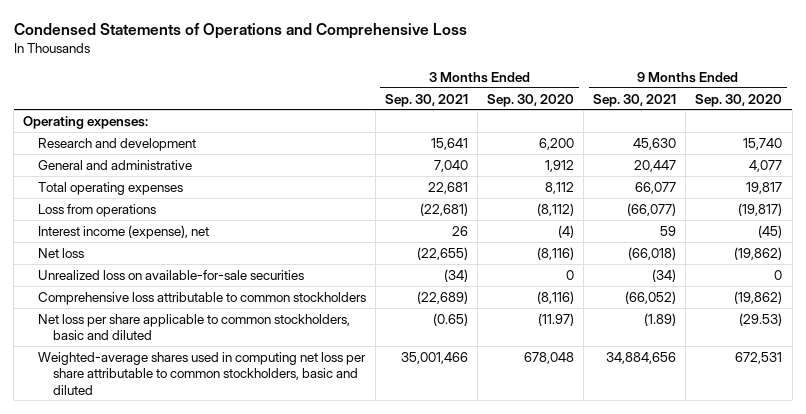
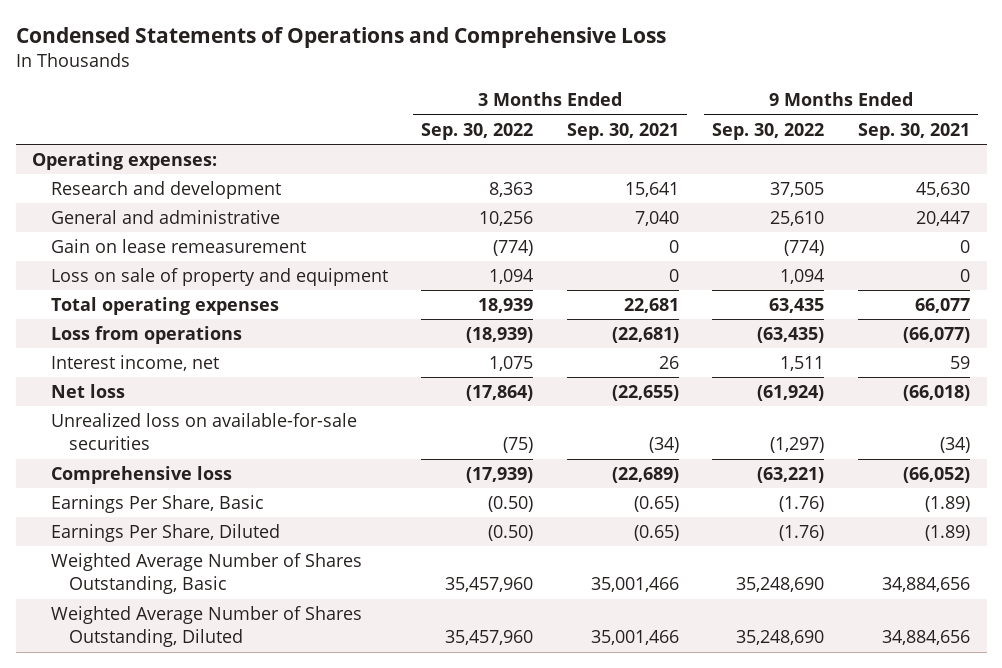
- | 3 Months Ended Sep. 30, 2021 | 3 Months Ended Sep. 30, 2020 | 9 Months Ended Sep. 30, 2021 | 9 Months Ended Sep. 30, 2020
+ | 3 Months Ended Sep. 30, 2022 | 3 Months Ended Sep. 30, 2021 | 9 Months Ended Sep. 30, 2022 | 9 Months Ended Sep. 30, 2021
+ Gain on lease remeasurement | (774) | 0 | (774) | 0
+ Loss on sale of property and equipment | 1,094 | 0 | 1,094 | 0
- Interest income (expense), net | 26 | (4) | 59 | (45)
+ Interest income, net | 1,075 | 26 | 1,511 | 59
- Comprehensive loss attributable to common stockholders | (22,689) | (8,116) | (66,052) | (19,862)
- Net loss per share applicable to common stockholders, basic and diluted | (0.65) | (11.97) | (1.89) | (29.53)
- Weighted-average shares used in computing net loss per share attributable to common stockholders, basic and diluted | 35,001,466 | 678,048 | 34,884,656 | 672,531
+ Comprehensive loss | (17,939) | (22,689) | (63,221) | (66,052)
+ Earnings Per Share, Basic | (0.50) | (0.65) | (1.76) | (1.89)
+ Earnings Per Share, Diluted | (0.50) | (0.65) | (1.76) | (1.89)
+ Weighted Average Number of Shares Outstanding, Basic | 35,457,960 | 35,001,466 | 35,248,690 | 34,884,656
+ Weighted Average Number of Shares Outstanding, Diluted | 35,457,960 | 35,001,466 | 35,248,690 | 34,884,656

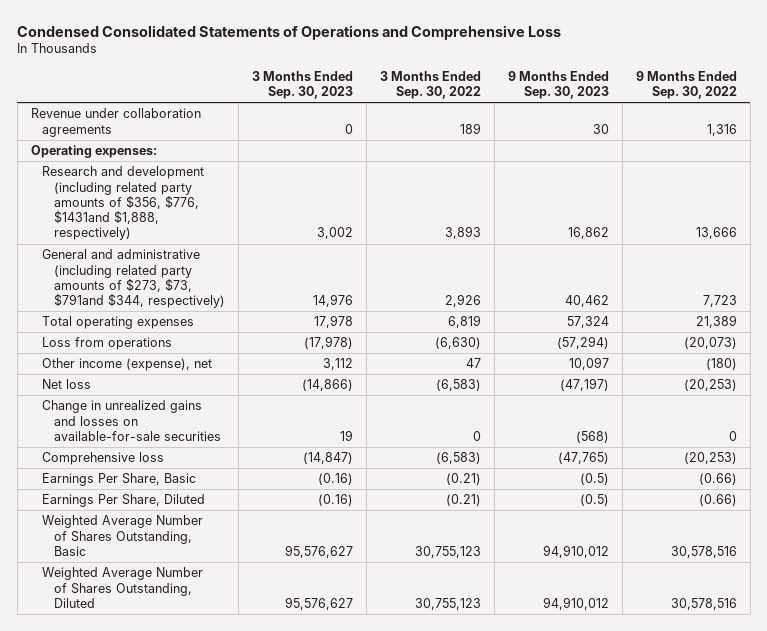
- Condensed Statements of Operations and Comprehensive Loss
+ Condensed Consolidated Statements of Operations and Comprehensive Loss
- | 3 Months Ended Sep. 30, 2022 | 3 Months Ended Sep. 30, 2021 | 9 Months Ended Sep. 30, 2022 | 9 Months Ended Sep. 30, 2021
+ | 3 Months Ended Sep. 30, 2023 | 3 Months Ended Sep. 30, 2022 | 9 Months Ended Sep. 30, 2023 | 9 Months Ended Sep. 30, 2022
+ Revenue under collaboration agreements | 0 | 189 | 30 | 1,316
- Research and development | 8,363 | 15,641 | 37,505 | 45,630
- General and administrative | 10,256 | 7,040 | 25,610 | 20,447
- Gain on lease remeasurement | (774) | 0 | (774) | 0
- Loss on sale of property and equipment | 1,094 | 0 | 1,094 | 0
- Total operating expenses | 18,939 | 22,681 | 63,435 | 66,077
- Loss from operations | (18,939) | (22,681) | (63,435) | (66,077)
- Interest income, net | 1,075 | 26 | 1,511 | 59
- Net loss | (17,864) | (22,655) | (61,924) | (66,018)
- Unrealized loss on available-for-sale securities | (75) | (34) | (1,297) | (34)
- Comprehensive loss | (17,939) | (22,689) | (63,221) | (66,052)
- Earnings Per Share, Basic | (0.50) | (0.65) | (1.76) | (1.89)
- Earnings Per Share, Diluted | (0.50) | (0.65) | (1.76) | (1.89)
- Weighted Average Number of Shares Outstanding, Basic | 35,457,960 | 35,001,466 | 35,248,690 | 34,884,656
- Weighted Average Number of Shares Outstanding, Diluted | 35,457,960 | 35,001,466 | 35,248,690 | 34,884,656
+ Research and development (including related party amounts of $356, $776, $1431and $1,888, respectively) | 3,002 | 3,893 | 16,862 | 13,666
+ General and administrative (including related party amounts of $273, $73, $791and $344, respectively) | 14,976 | 2,926 | 40,462 | 7,723
+ Total operating expenses | 17,978 | 6,819 | 57,324 | 21,389
+ Loss from operations | (17,978) | (6,630) | (57,294) | (20,073)
+ Other income (expense), net | 3,112 | 47 | 10,097 | (180)
+ Net loss | (14,866) | (6,583) | (47,197) | (20,253)
+ Change in unrealized gains and losses on available-for-sale securities | 19 | 0 | (568) | 0
+ Comprehensive loss | (14,847) | (6,583) | (47,765) | (20,253)
+ Earnings Per Share, Basic | (0.16) | (0.21) | (0.5) | (0.66)
+ Earnings Per Share, Diluted | (0.16) | (0.21) | (0.5) | (0.66)
+ Weighted Average Number of Shares Outstanding, Basic | 95,576,627 | 30,755,123 | 94,910,012 | 30,578,516
+ Weighted Average Number of Shares Outstanding, Diluted | 95,576,627 | 30,755,123 | 94,910,012 | 30,578,516

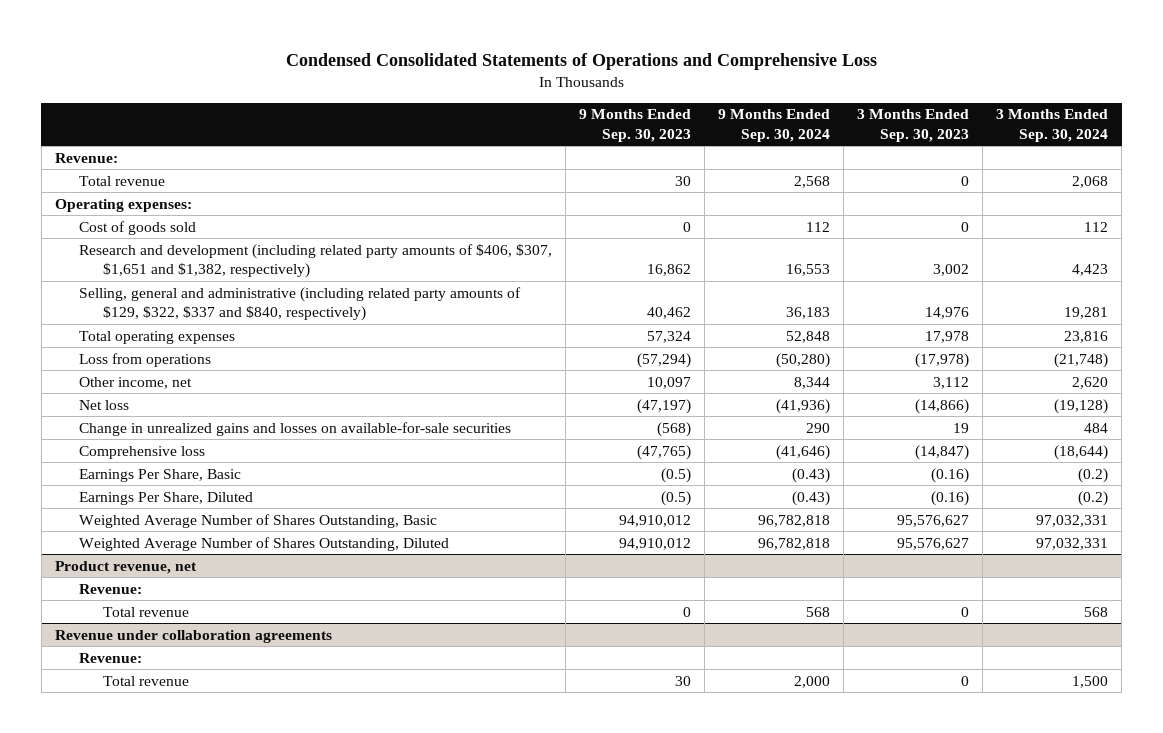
- | 3 Months Ended Sep. 30, 2023 | 3 Months Ended Sep. 30, 2022 | 9 Months Ended Sep. 30, 2023 | 9 Months Ended Sep. 30, 2022
+ | 9 Months Ended Sep. 30, 2023 | 9 Months Ended Sep. 30, 2024 | 3 Months Ended Sep. 30, 2023 | 3 Months Ended Sep. 30, 2024
- Revenue under collaboration agreements | 0 | 189 | 30 | 1,316
+ Revenue:
+ Total revenue | 30 | 2,568 | 0 | 2,068
- Research and development (including related party amounts of $356, $776, $1431and $1,888, respectively) | 3,002 | 3,893 | 16,862 | 13,666
- General and administrative (including related party amounts of $273, $73, $791and $344, respectively) | 14,976 | 2,926 | 40,462 | 7,723
+ Cost of goods sold | 0 | 112 | 0 | 112
+ Research and development (including related party amounts of $406, $307, $1,651 and $1,382, respectively) | 16,862 | 16,553 | 3,002 | 4,423
+ Selling, general and administrative (including related party amounts of $129, $322, $337 and $840, respectively) | 40,462 | 36,183 | 14,976 | 19,281
- Other income (expense), net | 3,112 | 47 | 10,097 | (180)
+ Other income, net | 10,097 | 8,344 | 3,112 | 2,620
+ Product revenue, net
+ Revenue:
+ Total revenue | 0 | 568 | 0 | 568
+ Revenue under collaboration agreements
+ Revenue:
+ Total revenue | 30 | 2,000 | 0 | 1,500

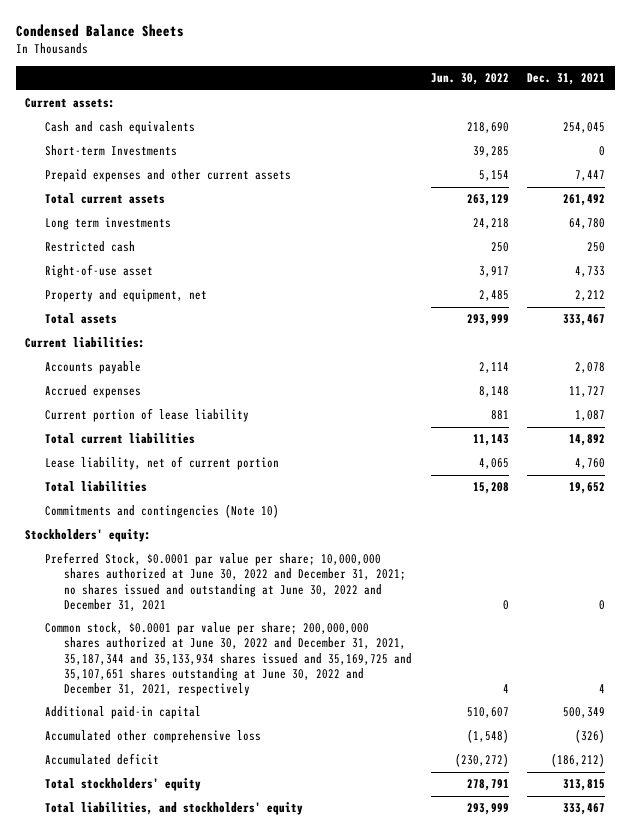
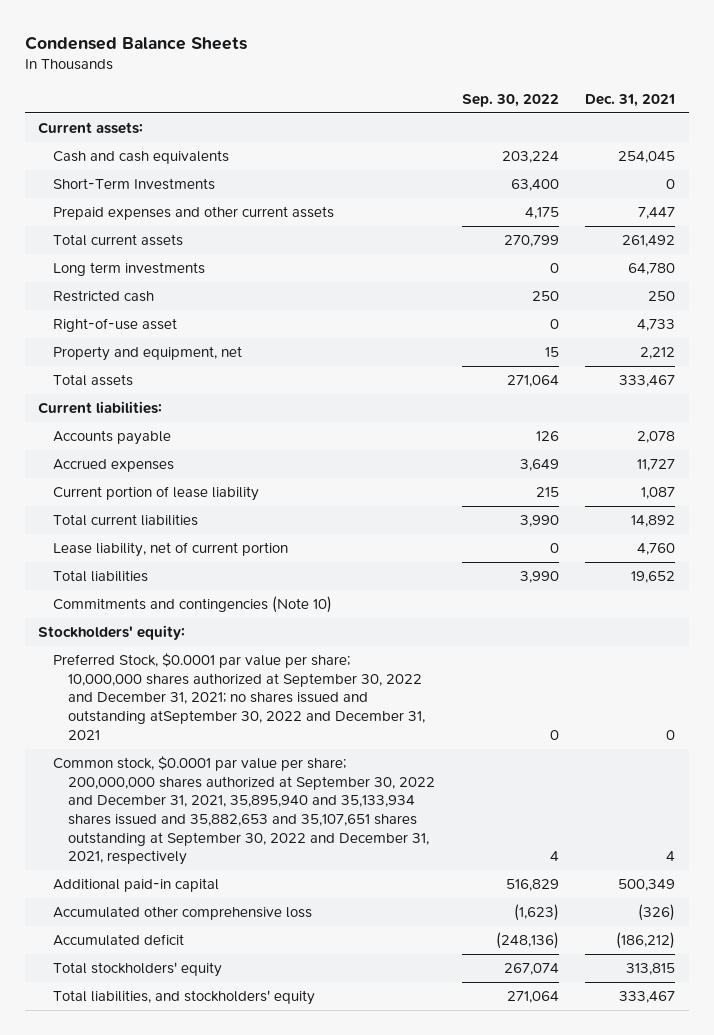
- | Jun. 30, 2022 | Dec. 31, 2021
+ | Sep. 30, 2022 | Dec. 31, 2021
- Short-term Investments | 39,285 | 0
+ Short-Term Investments | 63,400 | 0
- Preferred Stock, $0.0001 par value per share; 10,000,000 shares authorized at June 30, 2022 and December 31, 2021; no shares issued and outstanding at June 30, 2022 and December 31, 2021 | 0 | 0
- Common stock, $0.0001 par value per share; 200,000,000 shares authorized at June 30, 2022 and December 31, 2021, 35,187,344 and 35,133,934 shares issued and 35,169,725 and 35,107,651 shares outstanding at June 30, 2022 and December 31, 2021, respectively | 4 | 4
+ Preferred Stock, $0.0001 par value per share; 10,000,000 shares authorized at September 30, 2022 and December 31, 2021; no shares issued and outstanding atSeptember 30, 2022 and December 31, 2021 | 0 | 0
+ Common stock, $0.0001 par value per share; 200,000,000 shares authorized at September 30, 2022 and December 31, 2021, 35,895,940 and 35,133,934 shares issued and 35,882,653 and 35,107,651 shares outstanding at September 30, 2022 and December 31, 2021, respectively | 4 | 4

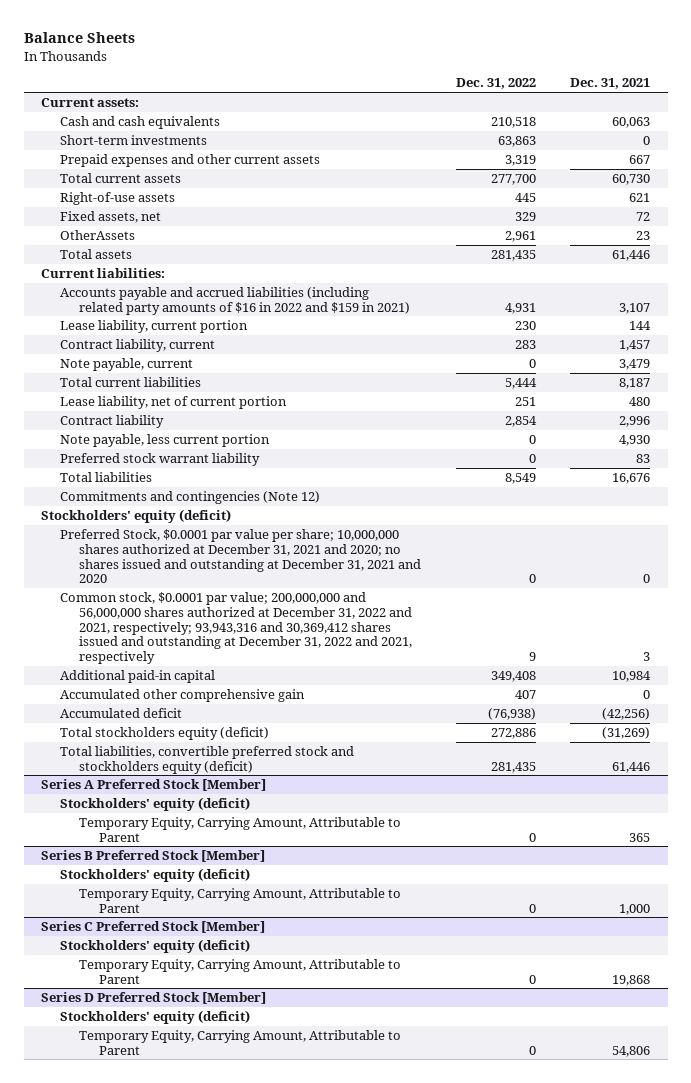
- Condensed Balance Sheets
+ Balance Sheets
- | Sep. 30, 2022 | Dec. 31, 2021
+ | Dec. 31, 2022 | Dec. 31, 2021
- Cash and cash equivalents | 203,224 | 254,045
- Short-Term Investments | 63,400 | 0
- Prepaid expenses and other current assets | 4,175 | 7,447
- Total current assets | 270,799 | 261,492
- Long term investments | 0 | 64,780
- Restricted cash | 250 | 250
- Right-of-use asset | 0 | 4,733
- Property and equipment, net | 15 | 2,212
- Total assets | 271,064 | 333,467
+ Cash and cash equivalents | 210,518 | 60,063
+ Short-term investments | 63,863 | 0
+ Prepaid expenses and other current assets | 3,319 | 667
+ Total current assets | 277,700 | 60,730
+ Right-of-use assets | 445 | 621
+ Fixed assets, net | 329 | 72
+ OtherAssets | 2,961 | 23
+ Total assets | 281,435 | 61,446
- Accounts payable | 126 | 2,078
- Accrued expenses | 3,649 | 11,727
- Current portion of lease liability | 215 | 1,087
- Total current liabilities | 3,990 | 14,892
- Lease liability, net of current portion | 0 | 4,760
- Total liabilities | 3,990 | 19,652
- Commitments and contingencies (Note 10)
- Stockholders' equity:
- Preferred Stock, $0.0001 par value per share; 10,000,000 shares authorized at September 30, 2022 and December 31, 2021; no shares issued and outstanding atSeptember 30, 2022 and December 31, 2021 | 0 | 0
- Common stock, $0.0001 par value per share; 200,000,000 shares authorized at September 30, 2022 and December 31, 2021, 35,895,940 and 35,133,934 shares issued and 35,882,653 and 35,107,651 shares outstanding at September 30, 2022 and December 31, 2021, respectively | 4 | 4
- Additional paid-in capital | 516,829 | 500,349
- Accumulated other comprehensive loss | (1,623) | (326)
- Accumulated deficit | (248,136) | (186,212)
- Total stockholders' equity | 267,074 | 313,815
- Total liabilities, and stockholders' equity | 271,064 | 333,467
+ Accounts payable and accrued liabilities (including related party amounts of $16 in 2022 and $159 in 2021) | 4,931 | 3,107
+ Lease liability, current portion | 230 | 144
+ Contract liability, current | 283 | 1,457
+ Note payable, current | 0 | 3,479
+ Total current liabilities | 5,444 | 8,187
+ Lease liability, net of current portion | 251 | 480
+ Contract liability | 2,854 | 2,996
+ Note payable, less current portion | 0 | 4,930
+ Preferred stock warrant liability | 0 | 83
+ Total liabilities | 8,549 | 16,676
+ Commitments and contingencies (Note 12)
+ Stockholders' equity (deficit)
+ Preferred Stock, $0.0001 par value per share; 10,000,000 shares authorized at December 31, 2021 and 2020; no shares issued and outstanding at December 31, 2021 and 2020 | 0 | 0
+ Common stock, $0.0001 par value; 200,000,000 and 56,000,000 shares authorized at December 31, 2022 and 2021, respectively; 93,943,316 and 30,369,412 shares issued and outstanding at December 31, 2022 and 2021, respectively | 9 | 3
+ Additional paid-in capital | 349,408 | 10,984
+ Accumulated other comprehensive gain | 407 | 0
+ Accumulated deficit | (76,938) | (42,256)
+ Total stockholders equity (deficit) | 272,886 | (31,269)
+ Total liabilities, convertible preferred stock and stockholders equity (deficit) | 281,435 | 61,446
+ Series A Preferred Stock [Member]
+ Stockholders' equity (deficit)
+ Temporary Equity, Carrying Amount, Attributable to Parent | 0 | 365
+ Series B Preferred Stock [Member]
+ Stockholders' equity (deficit)
+ Temporary Equity, Carrying Amount, Attributable to Parent | 0 | 1,000
+ Series C Preferred Stock [Member]
+ Stockholders' equity (deficit)
+ Temporary Equity, Carrying Amount, Attributable to Parent | 0 | 19,868
+ Series D Preferred Stock [Member]
+ Stockholders' equity (deficit)
+ Temporary Equity, Carrying Amount, Attributable to Parent | 0 | 54,806

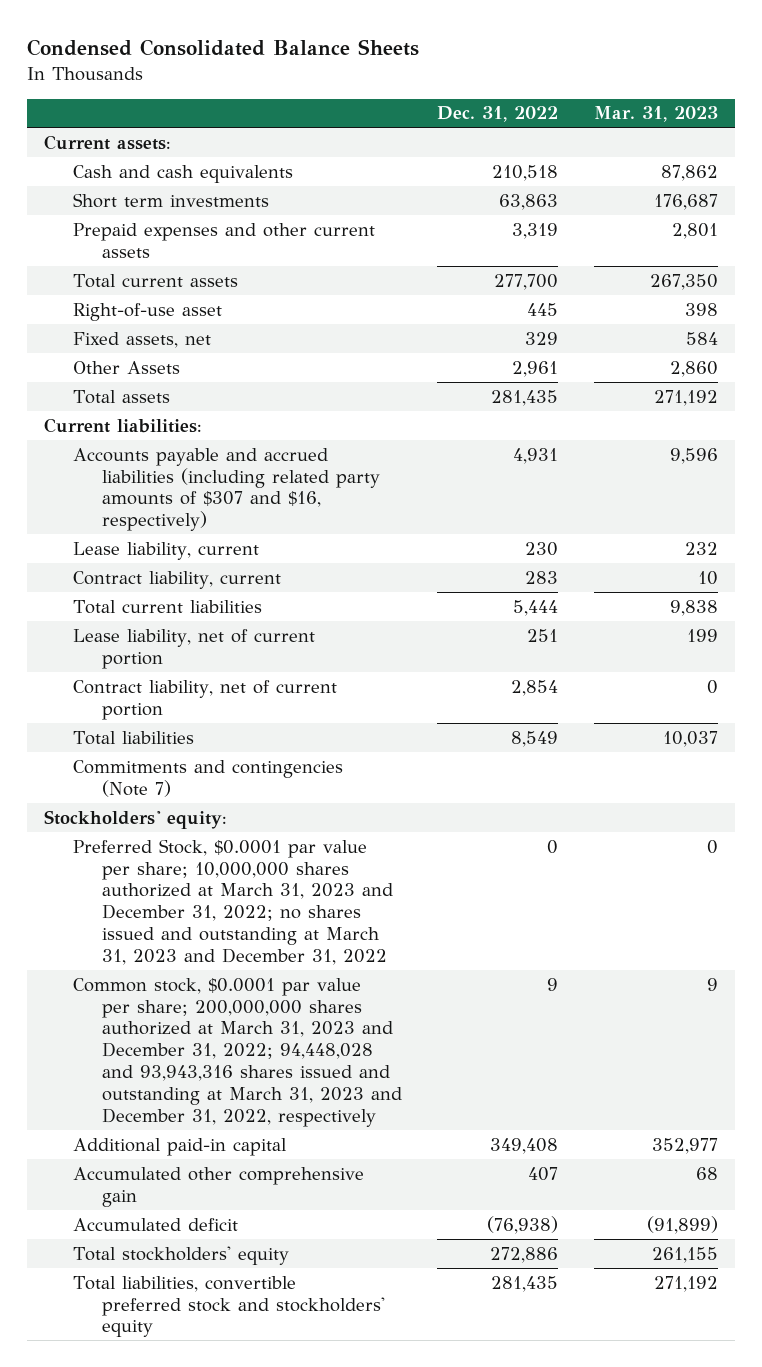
- Balance Sheets
+ Condensed Consolidated Balance Sheets
- | Dec. 31, 2022 | Dec. 31, 2021
+ | Dec. 31, 2022 | Mar. 31, 2023
- Short-term investments | 63,863 | 0
+ Short term investments | 63,863 | 176,687
- Right-of-use assets | 445 | 621
+ Right-of-use asset | 445 | 398
- OtherAssets | 2,961 | 23
+ Other Assets | 2,961 | 2,860
- Accounts payable and accrued liabilities (including related party amounts of $16 in 2022 and $159 in 2021) | 4,931 | 3,107
- Lease liability, current portion | 230 | 144
+ Accounts payable and accrued liabilities (including related party amounts of $307 and $16, respectively) | 4,931 | 9,596
+ Lease liability, current | 230 | 232
- Note payable, current | 0 | 3,479
- Contract liability | 2,854 | 2,996
- Note payable, less current portion | 0 | 4,930
- Preferred stock warrant liability | 0 | 83
+ Contract liability, net of current portion | 2,854 | 0
- Commitments and contingencies (Note 12)
- Stockholders' equity (deficit)
- Preferred Stock, $0.0001 par value per share; 10,000,000 shares authorized at December 31, 2021 and 2020; no shares issued and outstanding at December 31, 2021 and 2020 | 0 | 0
- Common stock, $0.0001 par value; 200,000,000 and 56,000,000 shares authorized at December 31, 2022 and 2021, respectively; 93,943,316 and 30,369,412 shares issued and outstanding at December 31, 2022 and 2021, respectively | 9 | 3
+ Commitments and contingencies (Note 7)
+ Stockholders' equity:
+ Preferred Stock, $0.0001 par value per share; 10,000,000 shares authorized at March 31, 2023 and December 31, 2022; no shares issued and outstanding at March 31, 2023 and December 31, 2022 | 0 | 0
+ Common stock, $0.0001 par value per share; 200,000,000 shares authorized at March 31, 2023 and December 31, 2022; 94,448,028 and 93,943,316 shares issued and outstanding at March 31, 2023 and December 31, 2022, respectively | 9 | 9
- Total stockholders equity (deficit) | 272,886 | (31,269)
- Total liabilities, convertible preferred stock and stockholders equity (deficit) | 281,435 | 61,446
- Series A Preferred Stock [Member]
- Stockholders' equity (deficit)
- Temporary Equity, Carrying Amount, Attributable to Parent | 0 | 365
- Series B Preferred Stock [Member]
- Stockholders' equity (deficit)
- Temporary Equity, Carrying Amount, Attributable to Parent | 0 | 1,000
- Series C Preferred Stock [Member]
- Stockholders' equity (deficit)
- Temporary Equity, Carrying Amount, Attributable to Parent | 0 | 19,868
- Series D Preferred Stock [Member]
- Stockholders' equity (deficit)
- Temporary Equity, Carrying Amount, Attributable to Parent | 0 | 54,806
+ Total stockholders' equity | 272,886 | 261,155
+ Total liabilities, convertible preferred stock and stockholders' equity | 281,435 | 271,192

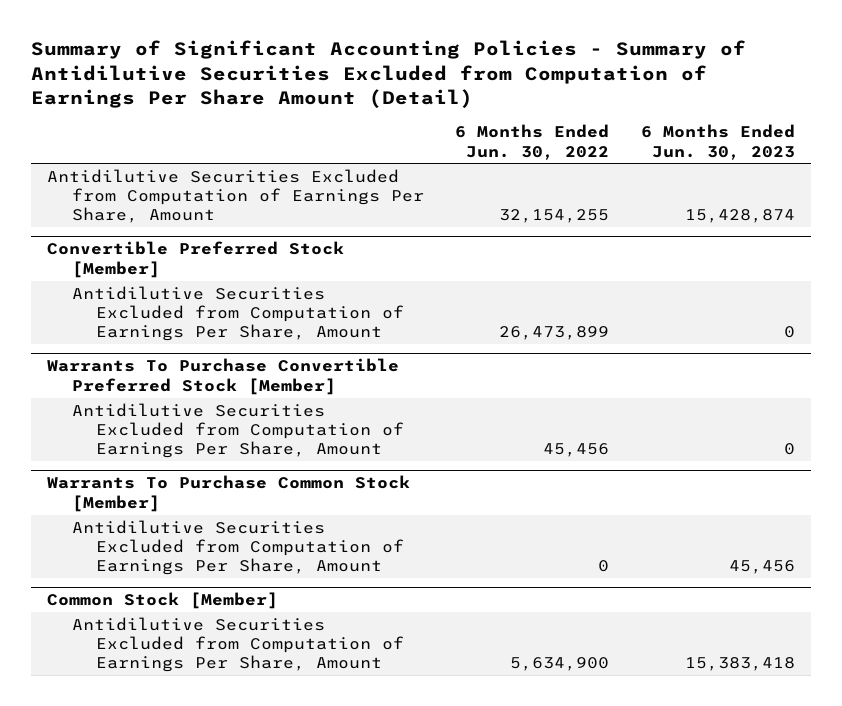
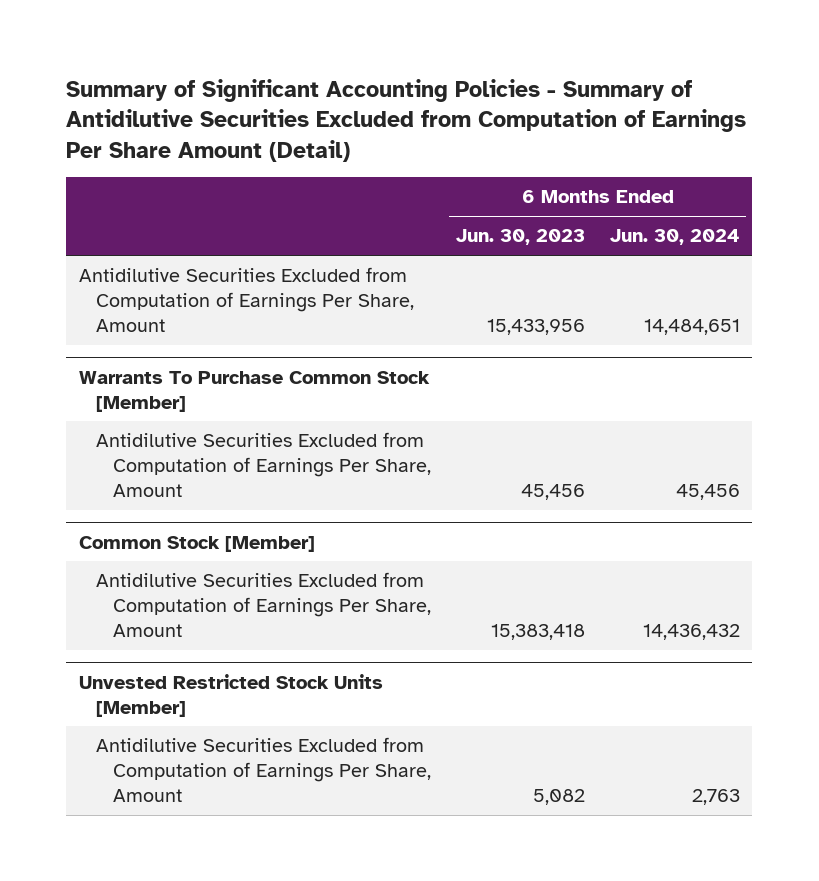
- | 6 Months Ended Jun. 30, 2022 | 6 Months Ended Jun. 30, 2023
+ | 6 Months Ended Jun. 30, 2023 | 6 Months Ended Jun. 30, 2024
- Antidilutive Securities Excluded from Computation of Earnings Per Share, Amount | 32,154,255 | 15,428,874
- Convertible Preferred Stock [Member]
- Antidilutive Securities Excluded from Computation of Earnings Per Share, Amount | 26,473,899 | 0
- Warrants To Purchase Convertible Preferred Stock [Member]
- Antidilutive Securities Excluded from Computation of Earnings Per Share, Amount | 45,456 | 0
+ Antidilutive Securities Excluded from Computation of Earnings Per Share, Amount | 15,433,956 | 14,484,651
+ Unvested Restricted Stock Units [Member]
+ Antidilutive Securities Excluded from Computation of Earnings Per Share, Amount | 5,082 | 2,763

